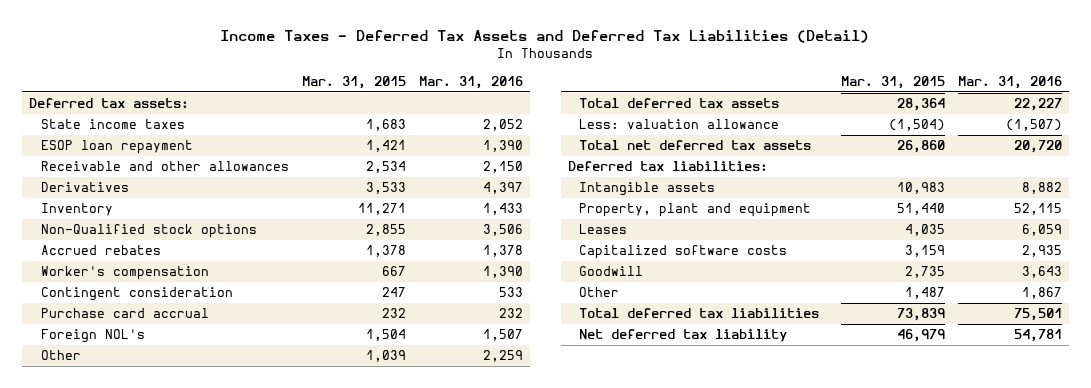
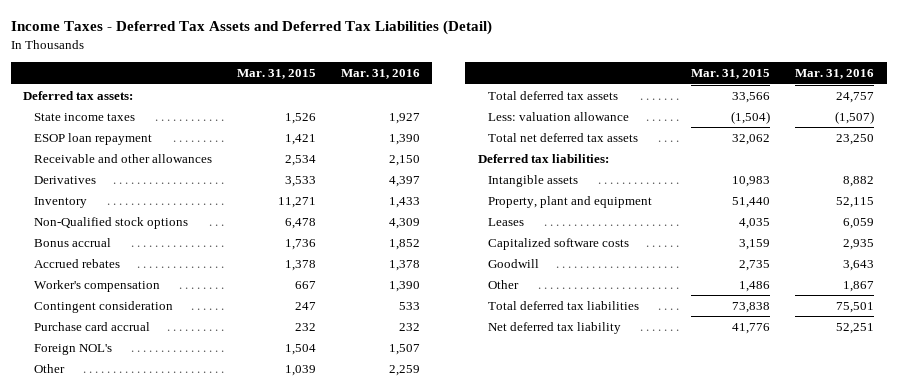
- State income taxes | 1,683 | 2,052
+ State income taxes | 1,526 | 1,927
- Non-Qualified stock options | 2,855 | 3,506
+ Non-Qualified stock options | 6,478 | 4,309
+ Bonus accrual | 1,736 | 1,852
- Total deferred tax assets | 28,364 | 22,227
+ Total deferred tax assets | 33,566 | 24,757
- Total net deferred tax assets | 26,860 | 20,720
+ Total net deferred tax assets | 32,062 | 23,250
- Other | 1,487 | 1,867
- Total deferred tax liabilities | 73,839 | 75,501
- Net deferred tax liability | 46,979 | 54,781
+ Other | 1,486 | 1,867
+ Total deferred tax liabilities | 73,838 | 75,501
+ Net deferred tax liability | 41,776 | 52,251

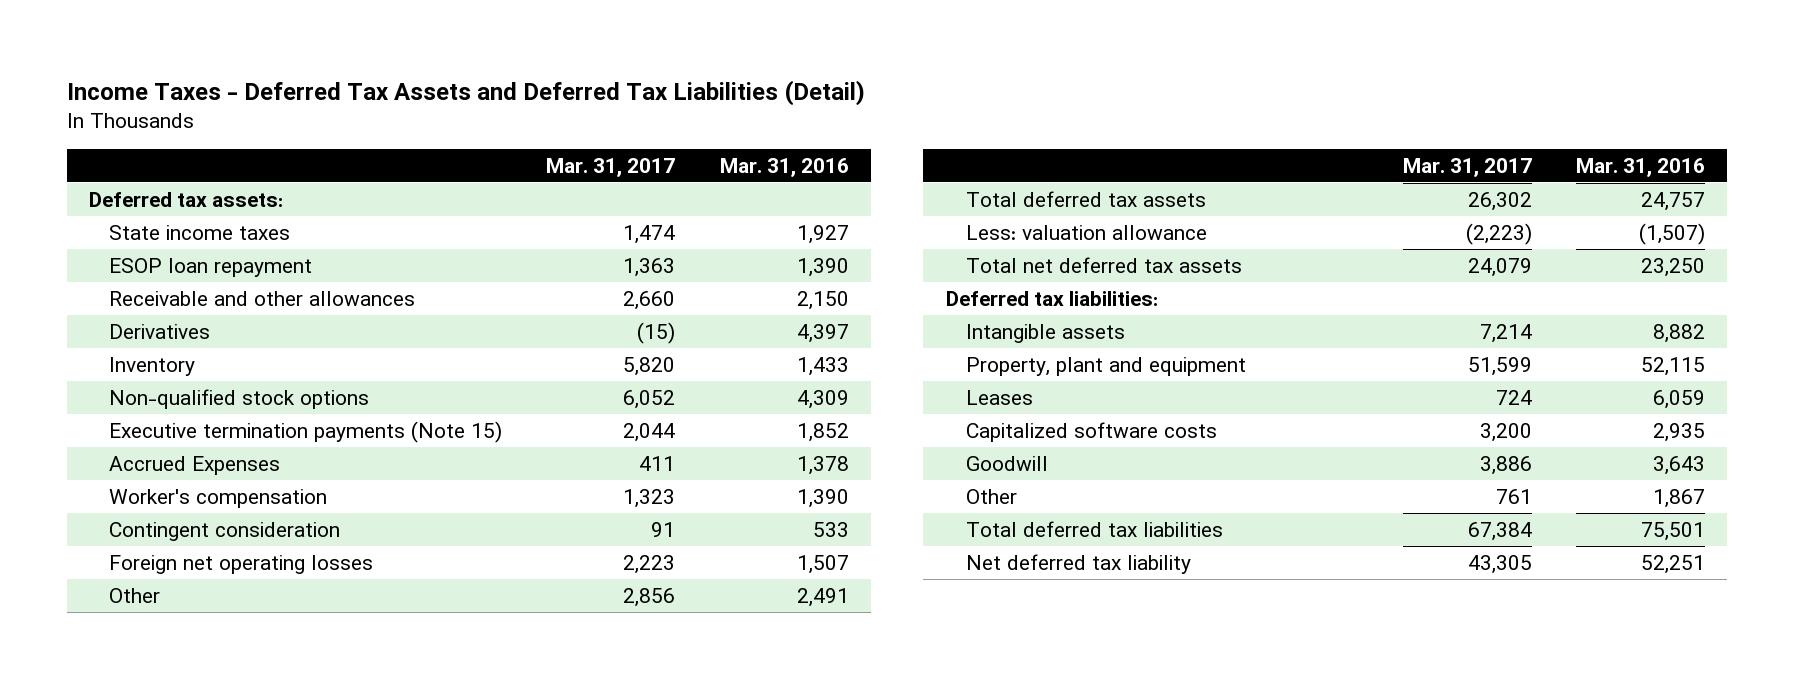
- | Mar. 31, 2015 | Mar. 31, 2016
+ | Mar. 31, 2017 | Mar. 31, 2016
- Non-Qualified stock options | 6,478 | 4,309
- Bonus accrual | 1,736 | 1,852
- Accrued rebates | 1,378 | 1,378
+ Non-qualified stock options | 6,052 | 4,309
+ Executive termination payments (Note 15) | 2,044 | 1,852
+ Accrued Expenses | 411 | 1,378
- Purchase card accrual | 232 | 232
- Foreign NOL's | 1,504 | 1,507
- Other | 1,039 | 2,259
+ Foreign net operating losses | 2,223 | 1,507
+ Other | 2,856 | 2,491

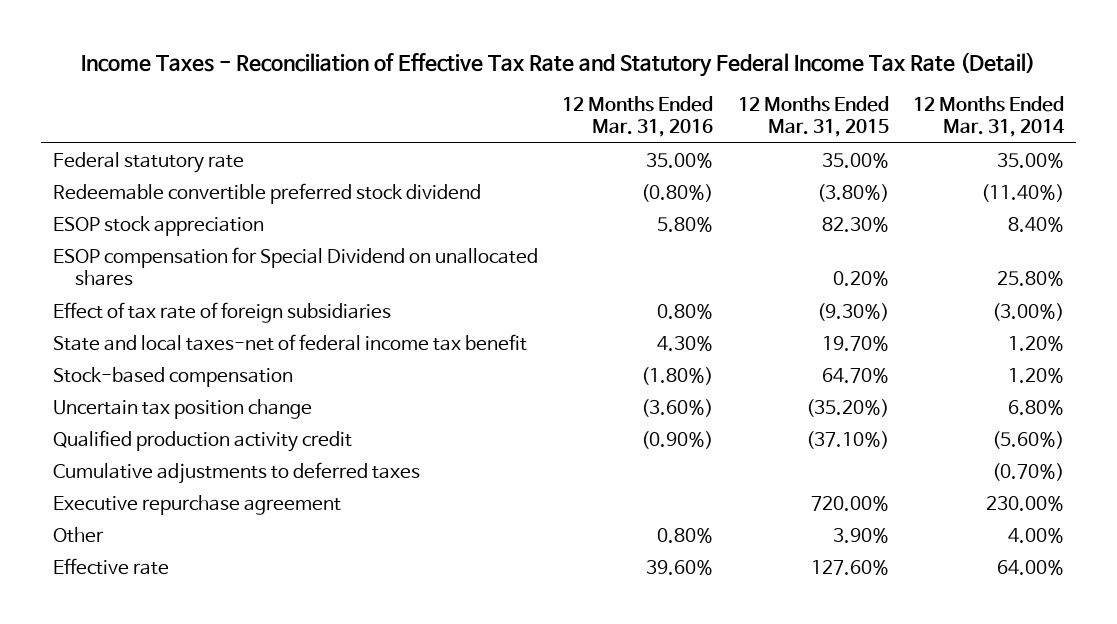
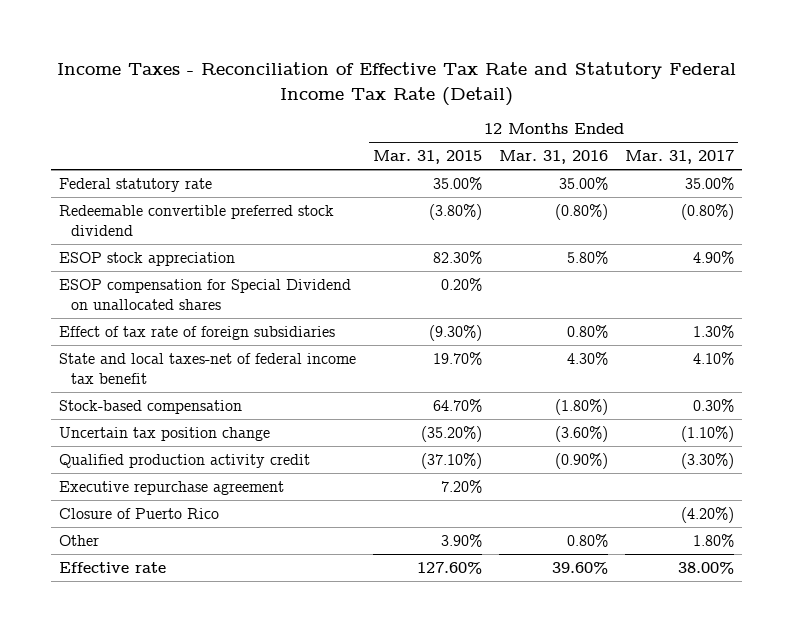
- | 12 Months Ended Mar. 31, 2016 | 12 Months Ended Mar. 31, 2015 | 12 Months Ended Mar. 31, 2014
+ | 12 Months Ended Mar. 31, 2015 | 12 Months Ended Mar. 31, 2016 | 12 Months Ended Mar. 31, 2017
- Cumulative adjustments to deferred taxes | | | (0.70%)
- Executive repurchase agreement | | 720.00% | 230.00%
+ Executive repurchase agreement | 7.20% | |
+ Closure of Puerto Rico | | | (4.20%)

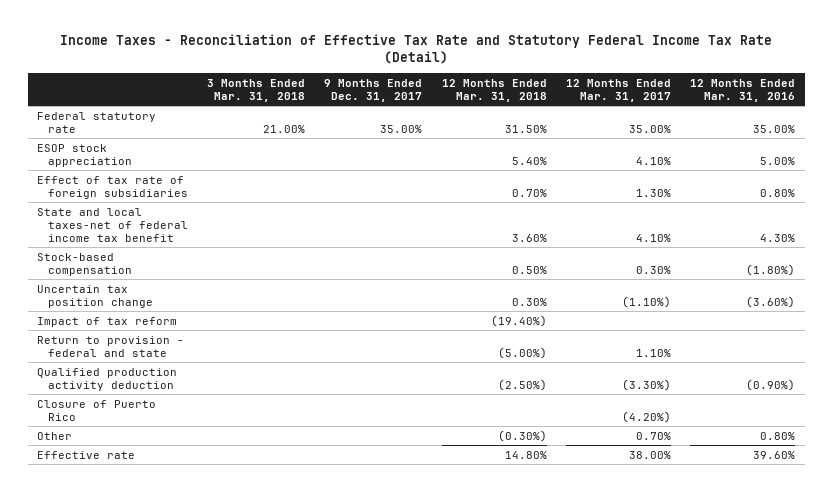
- | 12 Months Ended Mar. 31, 2015 | 12 Months Ended Mar. 31, 2016 | 12 Months Ended Mar. 31, 2017
+ | 3 Months Ended Mar. 31, 2018 | 9 Months Ended Dec. 31, 2017 | 12 Months Ended Mar. 31, 2018 | 12 Months Ended Mar. 31, 2017 | 12 Months Ended Mar. 31, 2016
- Redeemable convertible preferred stock dividend | (3.80%) | (0.80%) | (0.80%)
- ESOP stock appreciation | 82.30% | 5.80% | 4.90%
- ESOP compensation for Special Dividend on unallocated shares | 0.20% | |
+ ESOP stock appreciation | | | 5.40% | 4.10% | 5.00%
- Qualified production activity credit | (37.10%) | (0.90%) | (3.30%)
- Executive repurchase agreement | 7.20% | |
+ Impact of tax reform | | | (19.40%) | |
+ Return to provision - federal and state | | | (5.00%) | 1.10% |
+ Qualified production activity deduction | | | (2.50%) | (3.30%) | (0.90%)
- Other | 3.90% | 0.80% | 1.80%
+ Other | | | (0.30%) | 0.70% | 0.80%

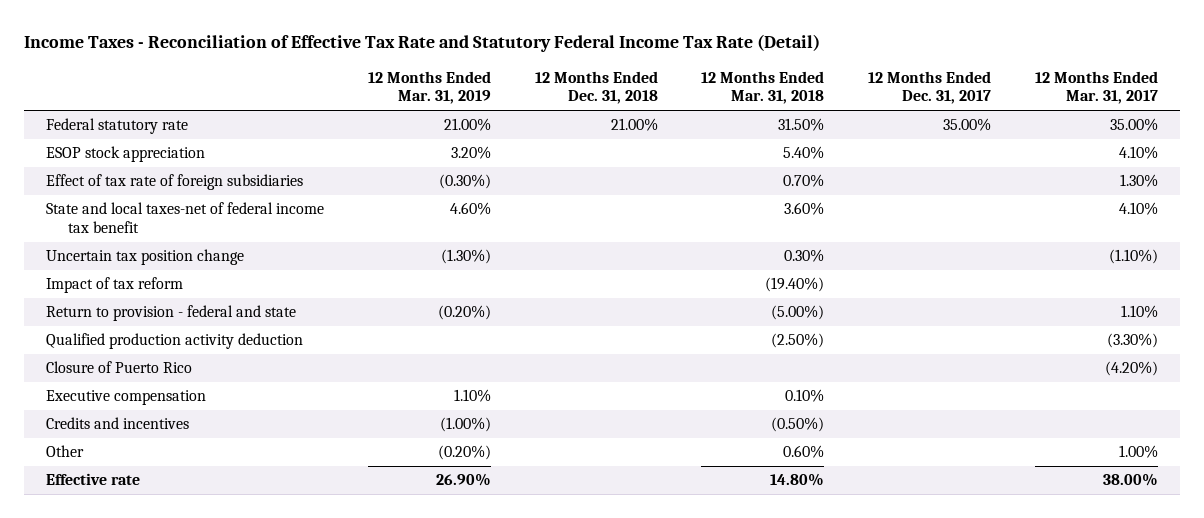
- | 3 Months Ended Mar. 31, 2018 | 9 Months Ended Dec. 31, 2017 | 12 Months Ended Mar. 31, 2018 | 12 Months Ended Mar. 31, 2017 | 12 Months Ended Mar. 31, 2016
+ | 12 Months Ended Mar. 31, 2019 | 12 Months Ended Dec. 31, 2018 | 12 Months Ended Mar. 31, 2018 | 12 Months Ended Dec. 31, 2017 | 12 Months Ended Mar. 31, 2017
- Stock-based compensation | | | 0.50% | 0.30% | (1.80%)
- Other | | | (0.30%) | 0.70% | 0.80%
+ Executive compensation | 1.10% | | 0.10% | |
+ Credits and incentives | (1.00%) | | (0.50%) | |
+ Other | (0.20%) | | 0.60% | | 1.00%

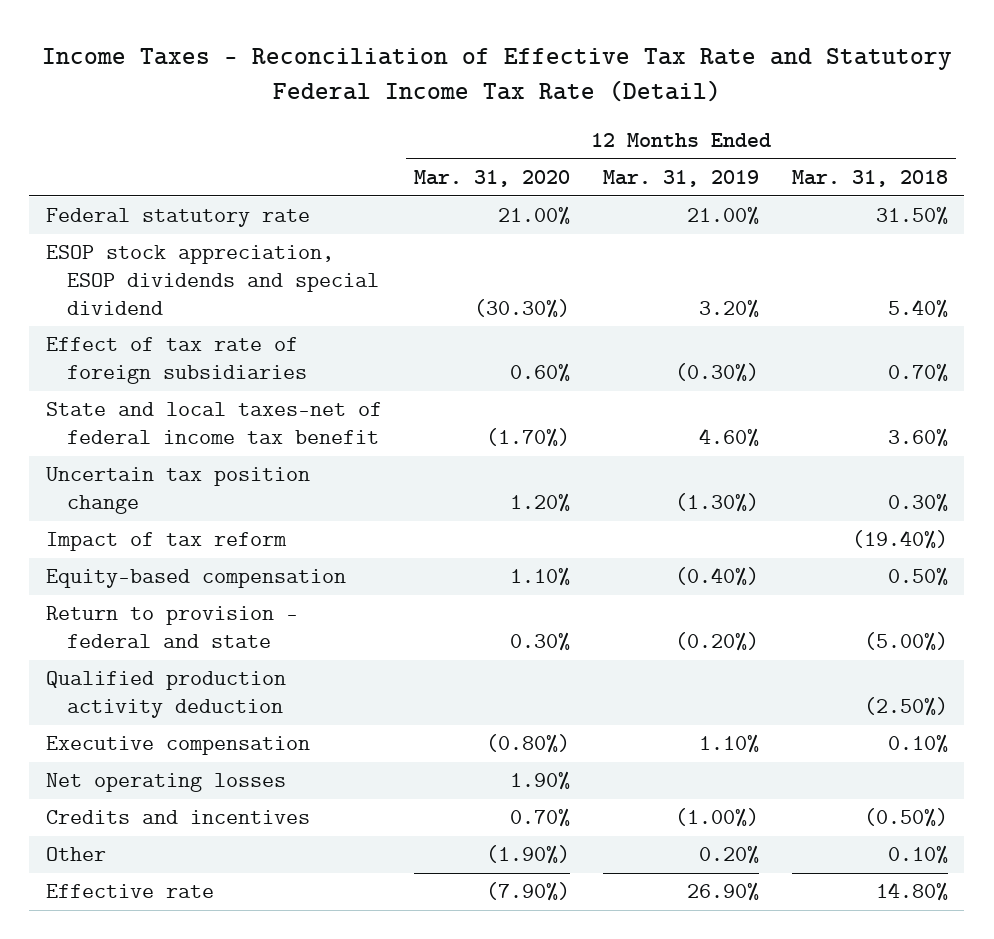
- | 12 Months Ended Mar. 31, 2019 | 12 Months Ended Dec. 31, 2018 | 12 Months Ended Mar. 31, 2018 | 12 Months Ended Dec. 31, 2017 | 12 Months Ended Mar. 31, 2017
+ | 12 Months Ended Mar. 31, 2020 | 12 Months Ended Mar. 31, 2019 | 12 Months Ended Mar. 31, 2018
- ESOP stock appreciation | 3.20% | | 5.40% | | 4.10%
+ ESOP stock appreciation, ESOP dividends and special dividend | (30.30%) | 3.20% | 5.40%
+ Equity-based compensation | 1.10% | (0.40%) | 0.50%
- Closure of Puerto Rico | | | | | (4.20%)
+ Net operating losses | 1.90% | |
- Other | (0.20%) | | 0.60% | | 1.00%
+ Other | (1.90%) | 0.20% | 0.10%

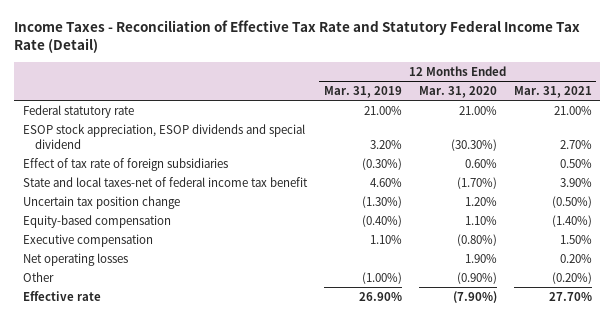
- | 12 Months Ended Mar. 31, 2020 | 12 Months Ended Mar. 31, 2019 | 12 Months Ended Mar. 31, 2018
+ | 12 Months Ended Mar. 31, 2019 | 12 Months Ended Mar. 31, 2020 | 12 Months Ended Mar. 31, 2021
- Impact of tax reform | | | (19.40%)
- Return to provision - federal and state | 0.30% | (0.20%) | (5.00%)
- Qualified production activity deduction | | | (2.50%)
- Credits and incentives | 0.70% | (1.00%) | (0.50%)
- Other | (1.90%) | 0.20% | 0.10%
+ Other | (1.00%) | (0.90%) | (0.20%)

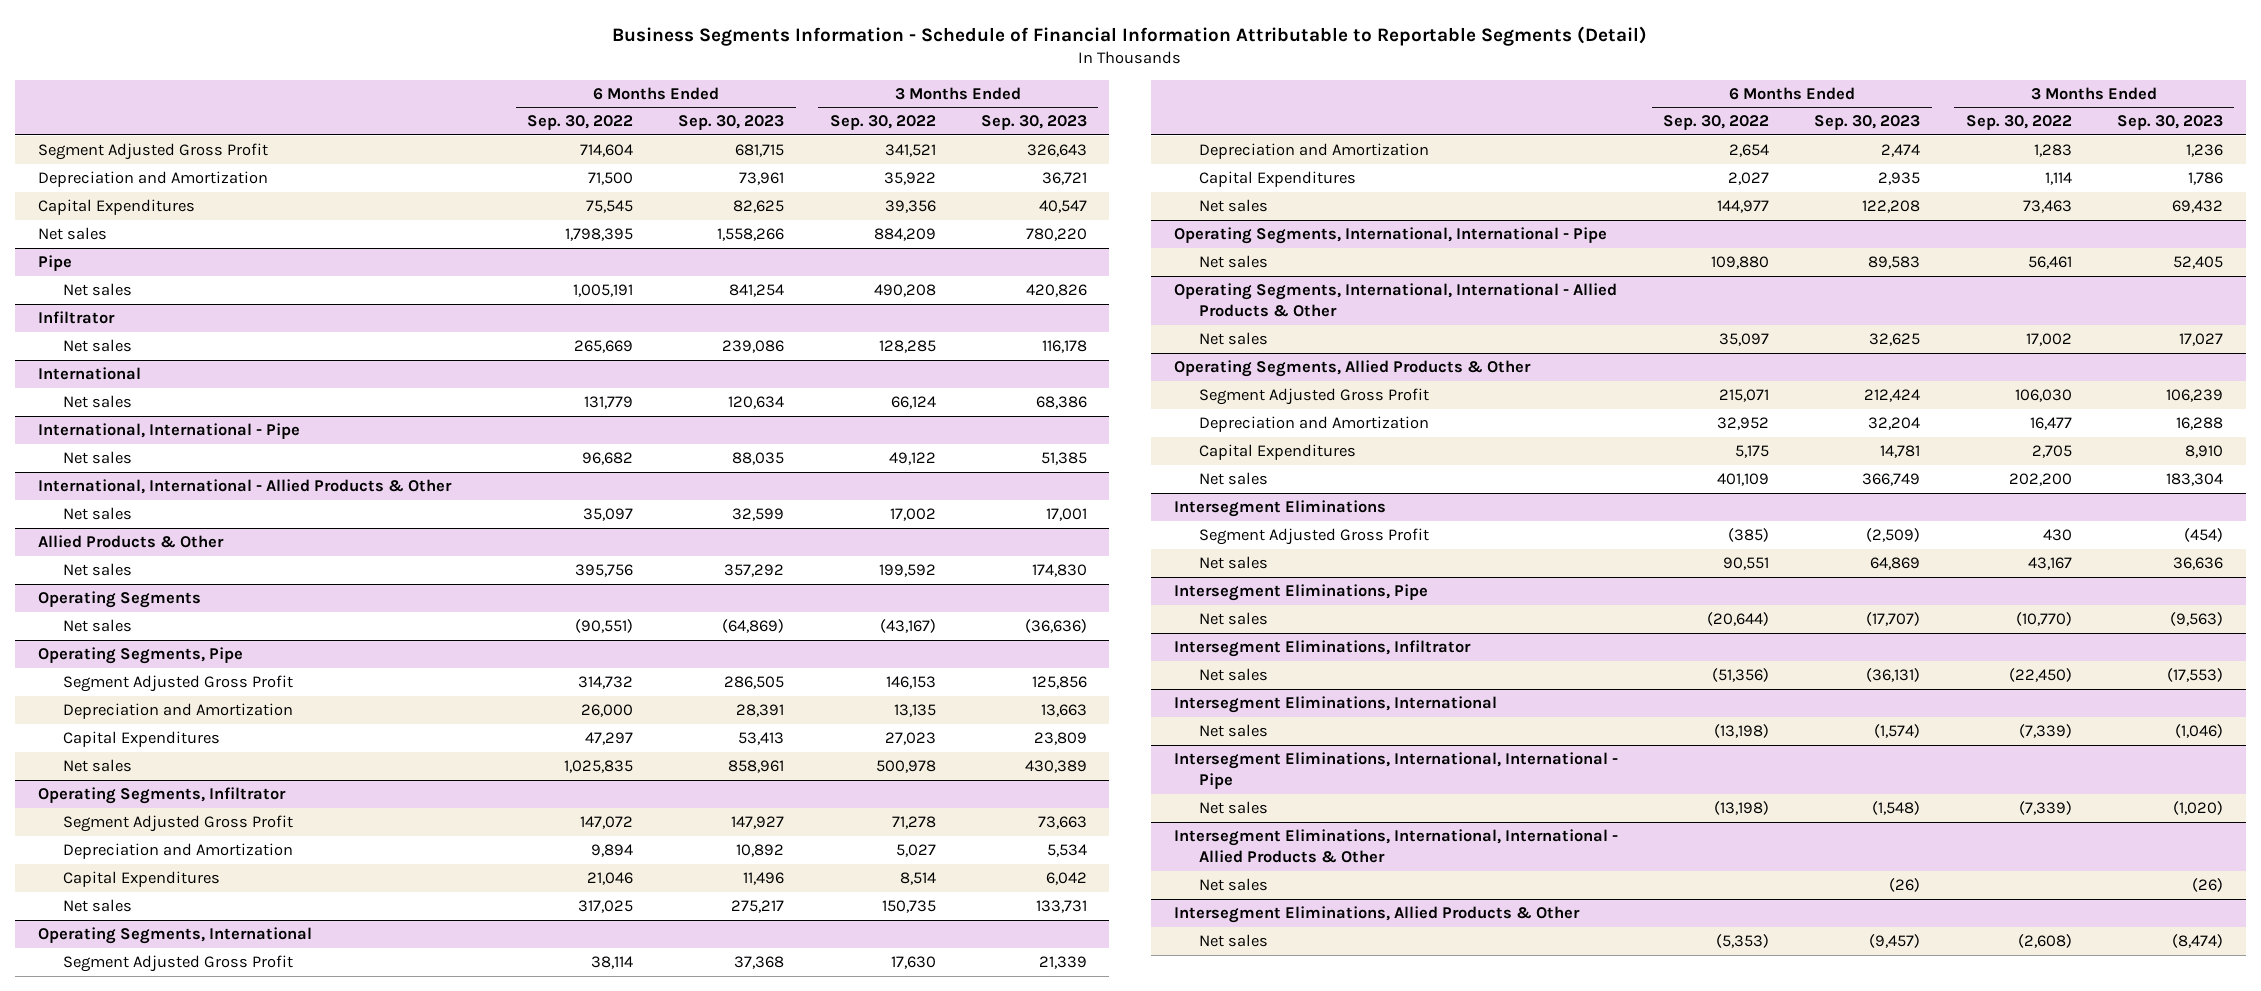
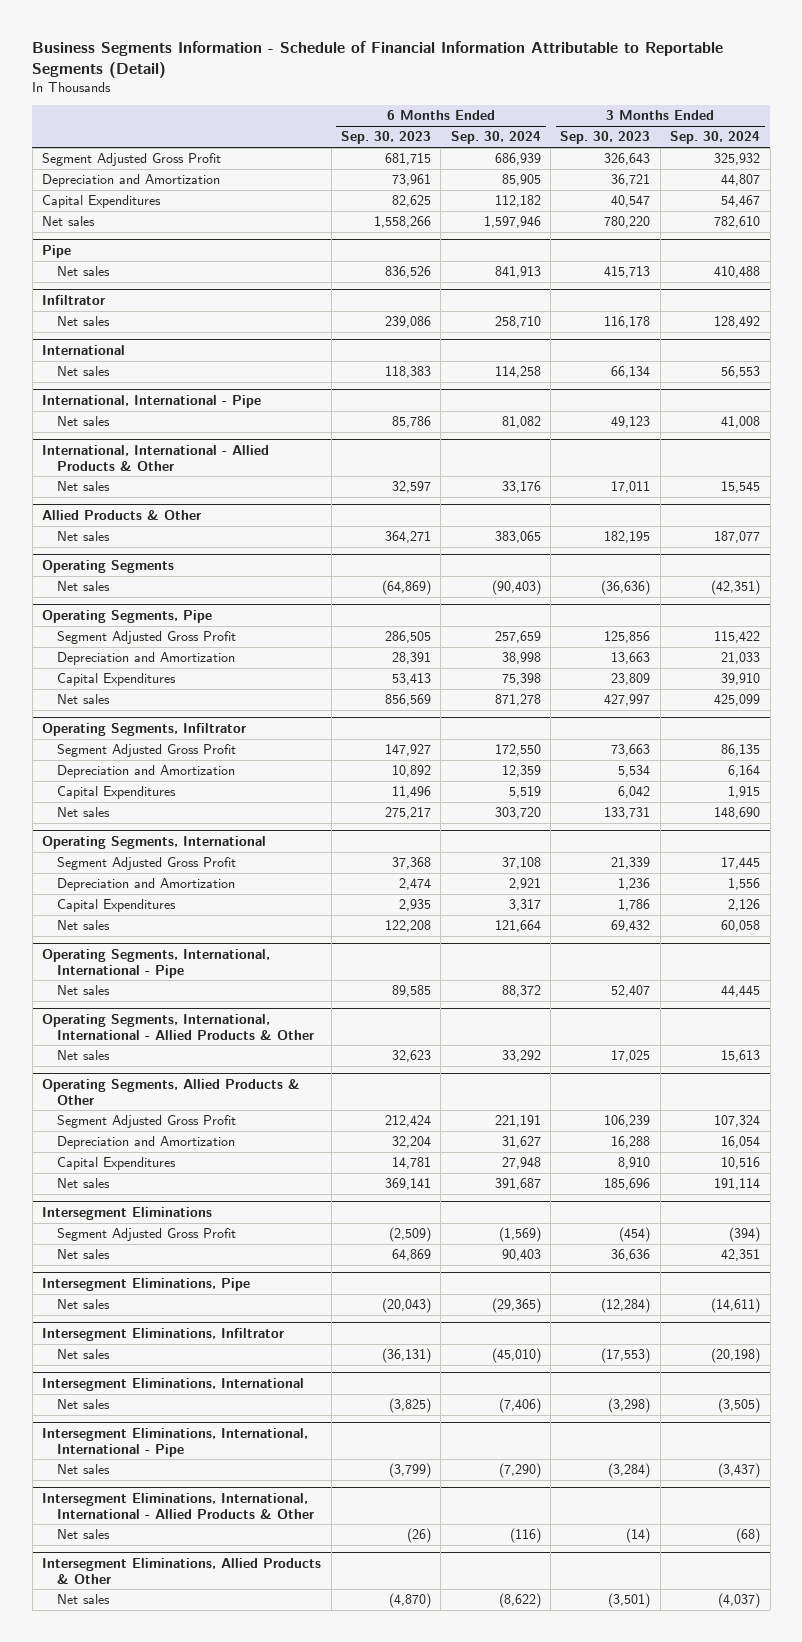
- | 6 Months Ended Sep. 30, 2022 | 6 Months Ended Sep. 30, 2023 | 3 Months Ended Sep. 30, 2022 | 3 Months Ended Sep. 30, 2023
+ | 6 Months Ended Sep. 30, 2023 | 6 Months Ended Sep. 30, 2024 | 3 Months Ended Sep. 30, 2023 | 3 Months Ended Sep. 30, 2024
@ Pipe
- Net sales | 1,005,191 | 841,254 | 490,208 | 420,826
+ Net sales | 836,526 | 841,913 | 415,713 | 410,488
@ International
- Net sales | 131,779 | 120,634 | 66,124 | 68,386
+ Net sales | 118,383 | 114,258 | 66,134 | 56,553
@ International, International - Pipe
- Net sales | 96,682 | 88,035 | 49,122 | 51,385
+ Net sales | 85,786 | 81,082 | 49,123 | 41,008
@ International, International - Allied Products & Other
- Net sales | 35,097 | 32,599 | 17,002 | 17,001
+ Net sales | 32,597 | 33,176 | 17,011 | 15,545
@ Allied Products & Other
- Net sales | 395,756 | 357,292 | 199,592 | 174,830
+ Net sales | 364,271 | 383,065 | 182,195 | 187,077
@ Operating Segments, Pipe
- Net sales | 1,025,835 | 858,961 | 500,978 | 430,389
+ Net sales | 856,569 | 871,278 | 427,997 | 425,099
@ Operating Segments, International, International - Pipe
- Net sales | 109,880 | 89,583 | 56,461 | 52,405
+ Net sales | 89,585 | 88,372 | 52,407 | 44,445
@ Operating Segments, International, International - Allied Products & Other
- Net sales | 35,097 | 32,625 | 17,002 | 17,027
+ Net sales | 32,623 | 33,292 | 17,025 | 15,613
@ Operating Segments, Allied Products & Other
- Net sales | 401,109 | 366,749 | 202,200 | 183,304
+ Net sales | 369,141 | 391,687 | 185,696 | 191,114
@ Intersegment Eliminations, Pipe
- Net sales | (20,644) | (17,707) | (10,770) | (9,563)
+ Net sales | (20,043) | (29,365) | (12,284) | (14,611)
@ Intersegment Eliminations, International
- Net sales | (13,198) | (1,574) | (7,339) | (1,046)
+ Net sales | (3,825) | (7,406) | (3,298) | (3,505)
@ Intersegment Eliminations, International, International - Pipe
- Net sales | (13,198) | (1,548) | (7,339) | (1,020)
+ Net sales | (3,799) | (7,290) | (3,284) | (3,437)
@ Intersegment Eliminations, International, International - Allied Products & Other
- Net sales | | (26) | | (26)
+ Net sales | (26) | (116) | (14) | (68)
@ Intersegment Eliminations, Allied Products & Other
- Net sales | (5,353) | (9,457) | (2,608) | (8,474)
+ Net sales | (4,870) | (8,622) | (3,501) | (4,037)

